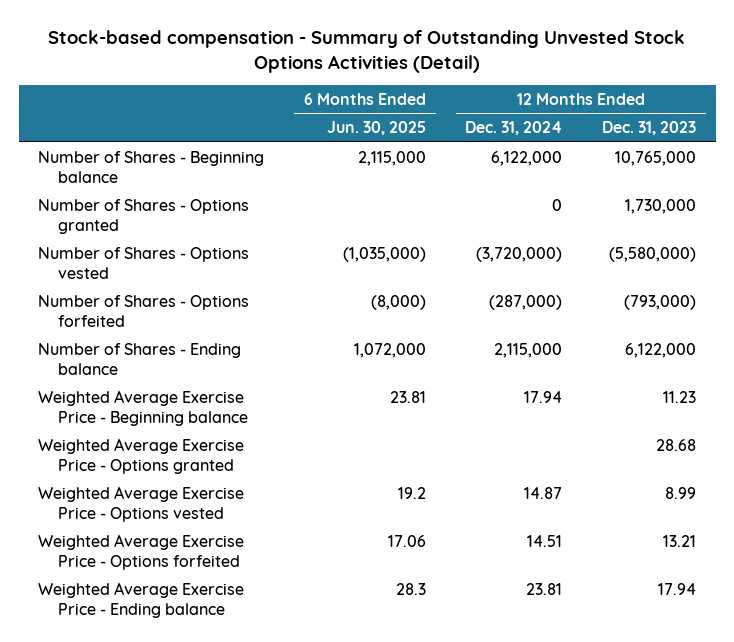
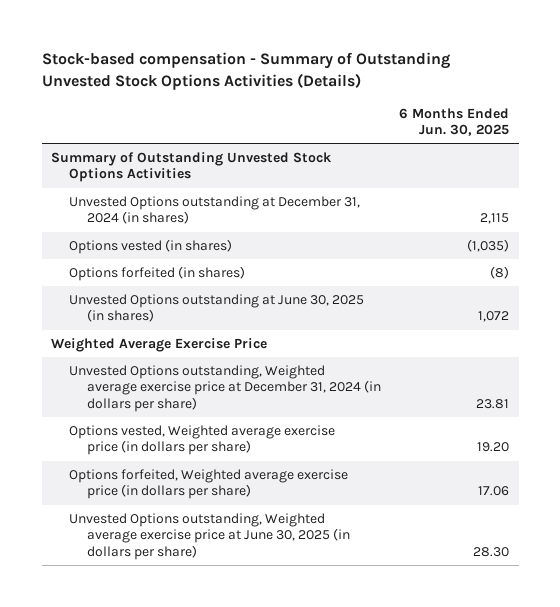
- Stock-based compensation - Summary of Outstanding Unvested Stock Options Activities (Detail)
+ Stock-based compensation - Summary of Outstanding Unvested Stock Options Activities (Details)
- | 6 Months Ended Jun. 30, 2025 | 12 Months Ended Dec. 31, 2024 | 12 Months Ended Dec. 31, 2023
+ | 6 Months Ended Jun. 30, 2025
- Number of Shares - Beginning balance | 2,115,000 | 6,122,000 | 10,765,000
- Number of Shares - Options granted | | 0 | 1,730,000
- Number of Shares - Options vested | (1,035,000) | (3,720,000) | (5,580,000)
- Number of Shares - Options forfeited | (8,000) | (287,000) | (793,000)
- Number of Shares - Ending balance | 1,072,000 | 2,115,000 | 6,122,000
- Weighted Average Exercise Price - Beginning balance | 23.81 | 17.94 | 11.23
- Weighted Average Exercise Price - Options granted | | | 28.68
- Weighted Average Exercise Price - Options vested | 19.2 | 14.87 | 8.99
- Weighted Average Exercise Price - Options forfeited | 17.06 | 14.51 | 13.21
- Weighted Average Exercise Price - Ending balance | 28.3 | 23.81 | 17.94
+ Summary of Outstanding Unvested Stock Options Activities
+ Unvested Options outstanding at December 31, 2024 (in shares) | 2,115
+ Options vested (in shares) | (1,035)
+ Options forfeited (in shares) | (8)
+ Unvested Options outstanding at June 30, 2025 (in shares) | 1,072
+ Weighted Average Exercise Price
+ Unvested Options outstanding, Weighted average exercise price at December 31, 2024 (in dollars per share) | 23.81
+ Options vested, Weighted average exercise price (in dollars per share) | 19.20
+ Options forfeited, Weighted average exercise price (in dollars per share) | 17.06
+ Unvested Options outstanding, Weighted average exercise price at June 30, 2025 (in dollars per share) | 28.30

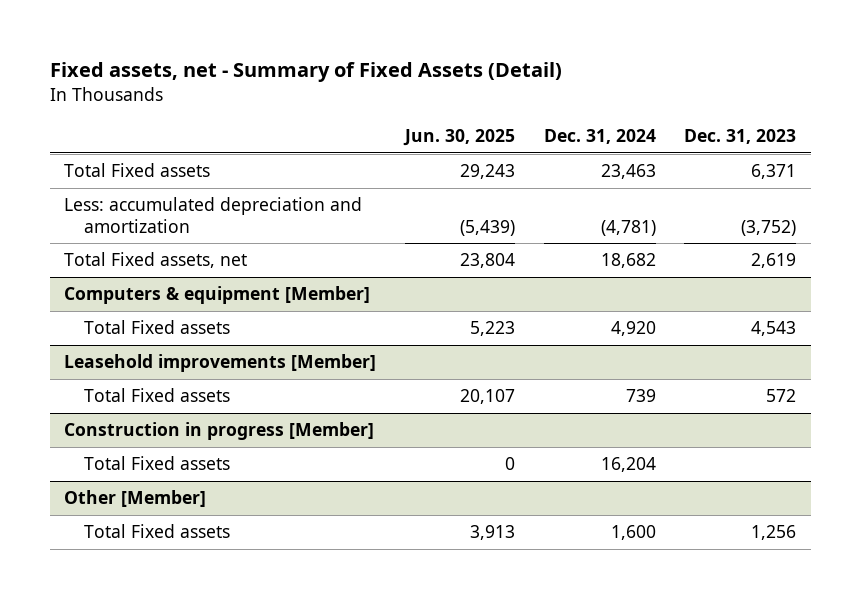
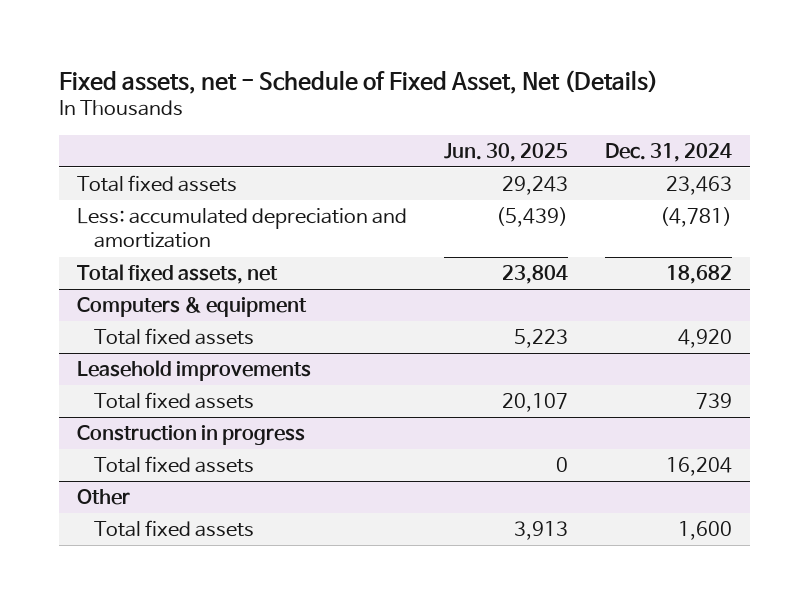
- Fixed assets, net - Summary of Fixed Assets (Detail)
+ Fixed assets, net - Schedule of Fixed Asset, Net (Details)
- | Jun. 30, 2025 | Dec. 31, 2024 | Dec. 31, 2023
+ | Jun. 30, 2025 | Dec. 31, 2024
- Total Fixed assets | 29,243 | 23,463 | 6,371
+ Total fixed assets | 29,243 | 23,463
- Total Fixed assets, net | 23,804 | 18,682 | 2,619
- Computers & equipment [Member]
- Total Fixed assets | 5,223 | 4,920 | 4,543
- Leasehold improvements [Member]
- Total Fixed assets | 20,107 | 739 | 572
- Construction in progress [Member]
- Total Fixed assets | 0 | 16,204 |
- Other [Member]
- Total Fixed assets | 3,913 | 1,600 | 1,256
+ Total fixed assets, net | 23,804 | 18,682
+ Computers & equipment
+ Total fixed assets | 5,223 | 4,920
+ Leasehold improvements
+ Total fixed assets | 20,107 | 739
+ Construction in progress
+ Total fixed assets | 0 | 16,204
+ Other
+ Total fixed assets | 3,913 | 1,600

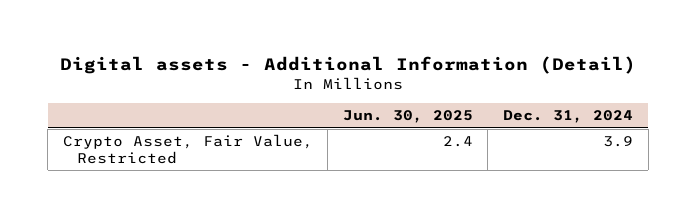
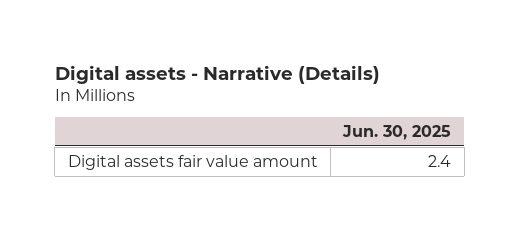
- Digital assets - Additional Information (Detail)
+ Digital assets - Narrative (Details)
- | Jun. 30, 2025 | Dec. 31, 2024
+ | Jun. 30, 2025
- Crypto Asset, Fair Value, Restricted | 2.4 | 3.9
+ Digital assets fair value amount | 2.4

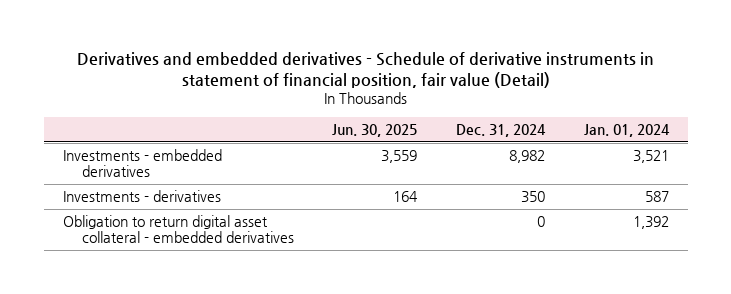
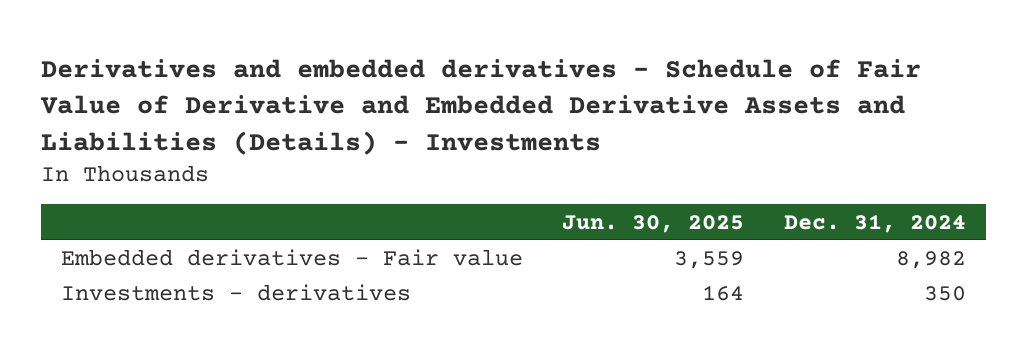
- Derivatives and embedded derivatives - Schedule of derivative instruments in statement of financial position, fair value (Detail)
+ Derivatives and embedded derivatives - Schedule of Fair Value of Derivative and Embedded Derivative Assets and Liabilities (Details) - Investments
- | Jun. 30, 2025 | Dec. 31, 2024 | Jan. 01, 2024
+ | Jun. 30, 2025 | Dec. 31, 2024
- Investments - embedded derivatives | 3,559 | 8,982 | 3,521
+ Embedded derivatives - Fair value | 3,559 | 8,982
- Obligation to return digital asset collateral - embedded derivatives | | 0 | 1,392

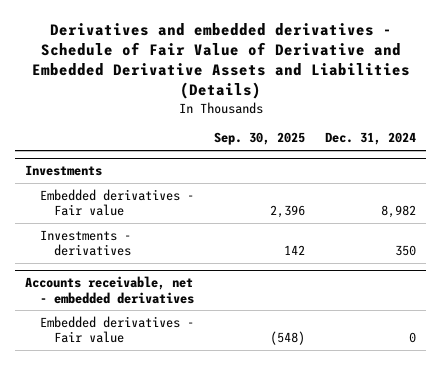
- Derivatives and embedded derivatives - Schedule of Fair Value of Derivative and Embedded Derivative Assets and Liabilities (Details) - Investments
+ Derivatives and embedded derivatives - Schedule of Fair Value of Derivative and Embedded Derivative Assets and Liabilities (Details)
- | Jun. 30, 2025 | Dec. 31, 2024
+ | Sep. 30, 2025 | Dec. 31, 2024
+ Investments
+ Accounts receivable, net - embedded derivatives
+ Embedded derivatives - Fair value | (548) | 0

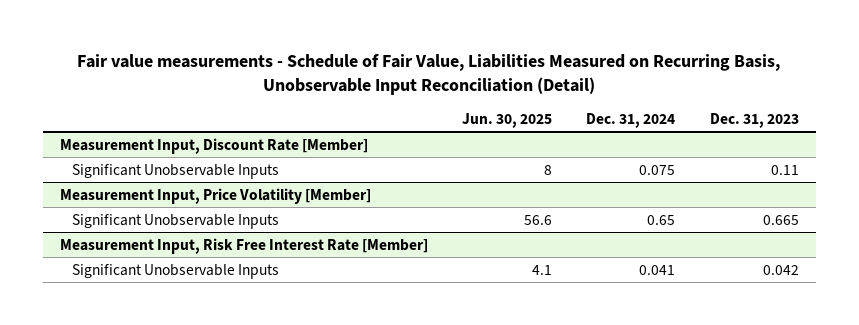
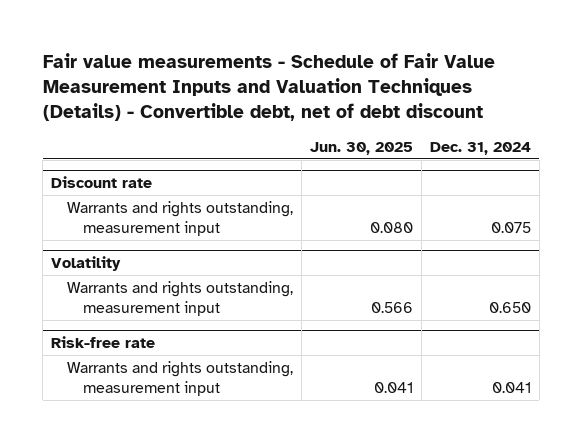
- Fair value measurements - Schedule of Fair Value, Liabilities Measured on Recurring Basis, Unobservable Input Reconciliation (Detail)
+ Fair value measurements - Schedule of Fair Value Measurement Inputs and Valuation Techniques (Details) - Convertible debt, net of debt discount
- | Jun. 30, 2025 | Dec. 31, 2024 | Dec. 31, 2023
+ | Jun. 30, 2025 | Dec. 31, 2024
- Measurement Input, Discount Rate [Member]
- Significant Unobservable Inputs | 8 | 0.075 | 0.11
- Measurement Input, Price Volatility [Member]
- Significant Unobservable Inputs | 56.6 | 0.65 | 0.665
- Measurement Input, Risk Free Interest Rate [Member]
- Significant Unobservable Inputs | 4.1 | 0.041 | 0.042
+ Discount rate
+ Warrants and rights outstanding, measurement input | 0.080 | 0.075
+ Volatility
+ Warrants and rights outstanding, measurement input | 0.566 | 0.650
+ Risk-free rate
+ Warrants and rights outstanding, measurement input | 0.041 | 0.041

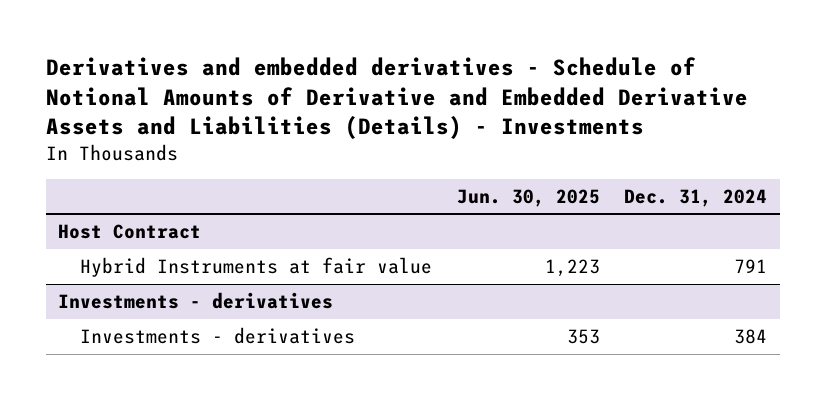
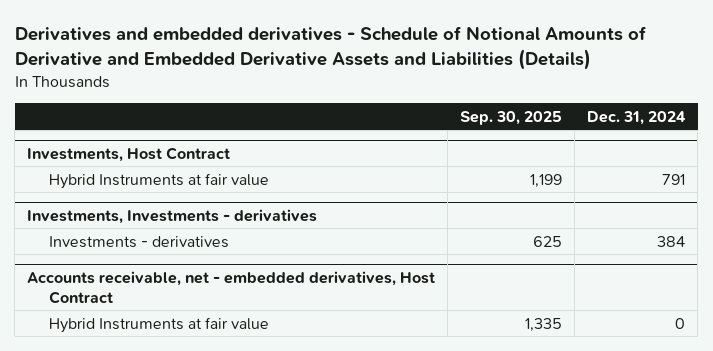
- Derivatives and embedded derivatives - Schedule of Notional Amounts of Derivative and Embedded Derivative Assets and Liabilities (Details) - Investments
+ Derivatives and embedded derivatives - Schedule of Notional Amounts of Derivative and Embedded Derivative Assets and Liabilities (Details)
- | Jun. 30, 2025 | Dec. 31, 2024
+ | Sep. 30, 2025 | Dec. 31, 2024
- Host Contract
+ Investments, Host Contract
- Investments - derivatives
+ Investments, Investments - derivatives
+ Accounts receivable, net - embedded derivatives, Host Contract
+ Hybrid Instruments at fair value | 1,335 | 0

